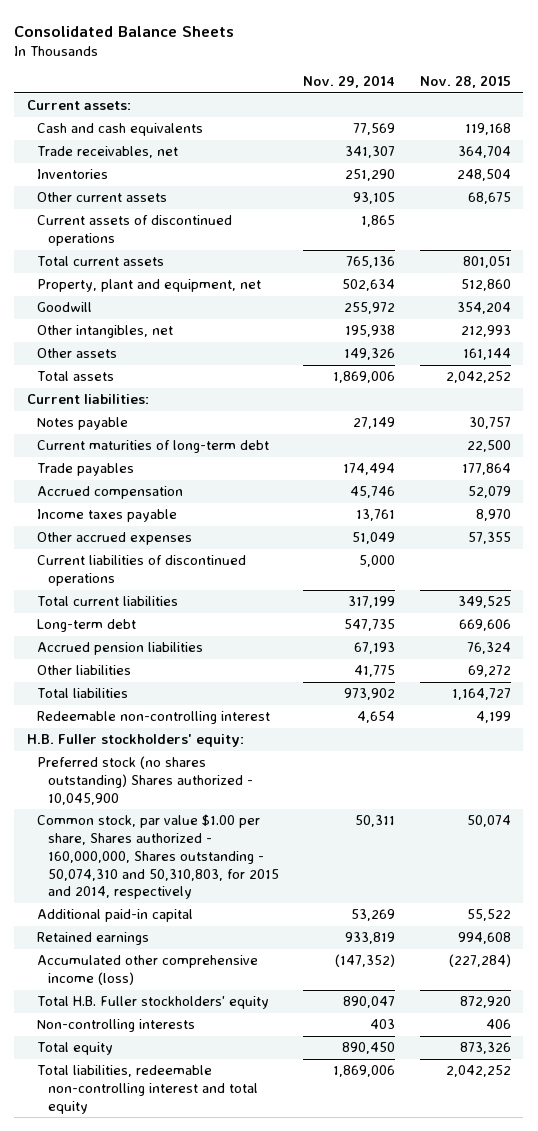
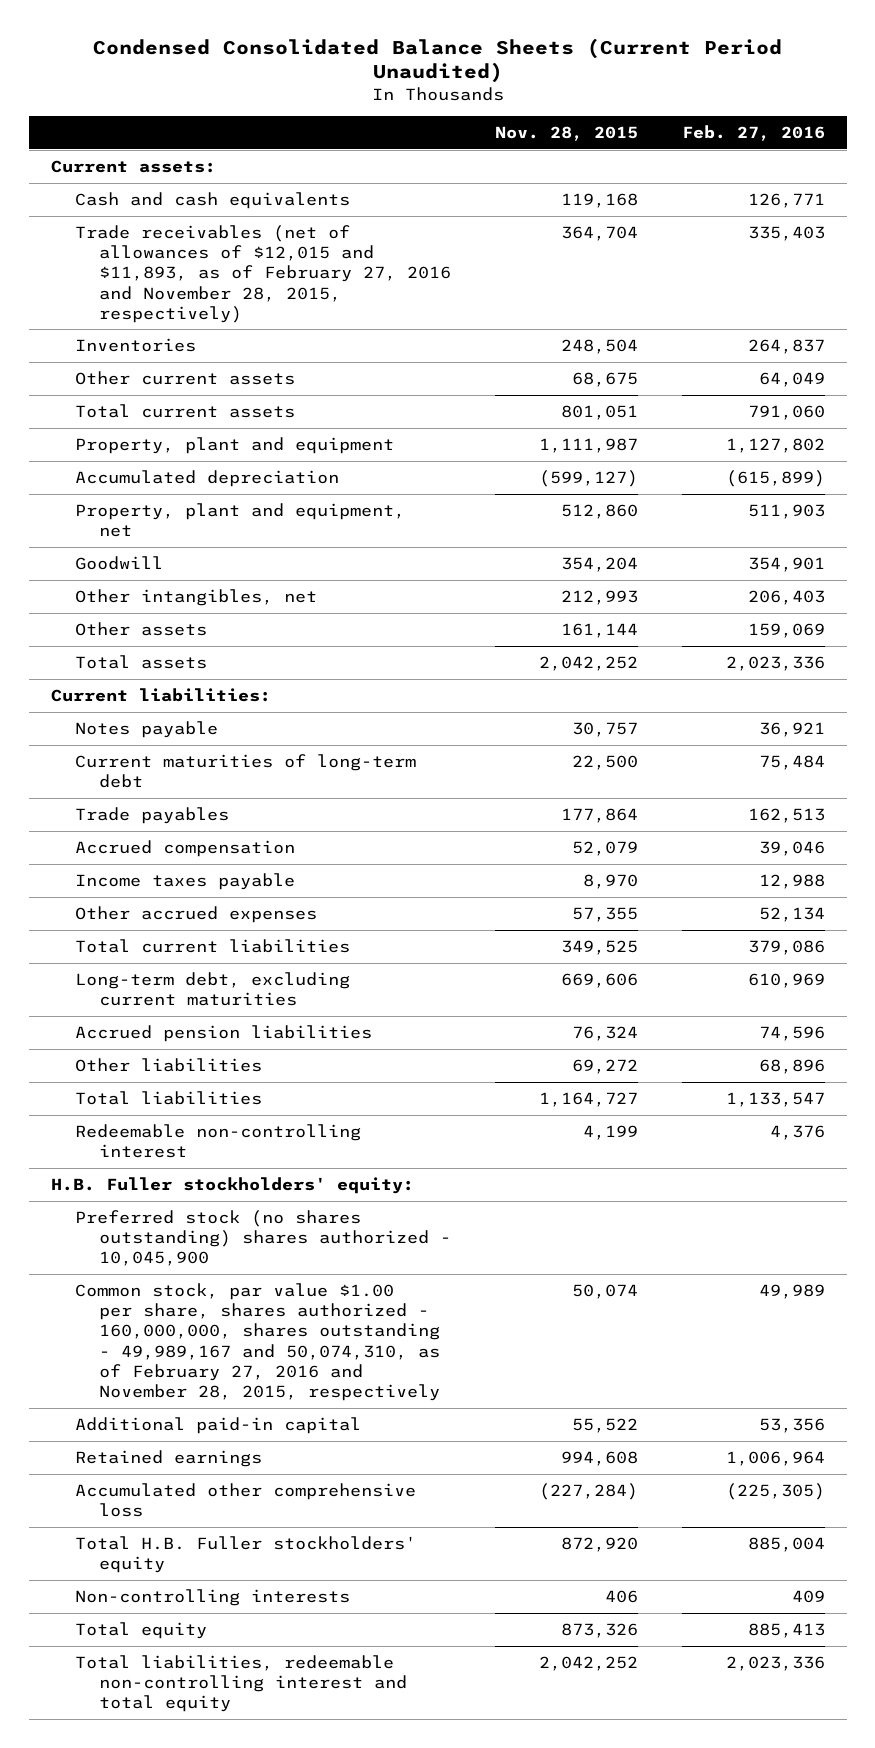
- Consolidated Balance Sheets
+ Condensed Consolidated Balance Sheets (Current Period Unaudited)
- | Nov. 29, 2014 | Nov. 28, 2015
+ | Nov. 28, 2015 | Feb. 27, 2016
- Trade receivables, net | 341,307 | 364,704
+ Trade receivables (net of allowances of $12,015 and $11,893, as of February 27, 2016 and November 28, 2015, respectively) | 364,704 | 335,403
- Current assets of discontinued operations | 1,865 |
+ Property, plant and equipment | 1,111,987 | 1,127,802
+ Accumulated depreciation | (599,127) | (615,899)
- Current liabilities of discontinued operations | 5,000 |
- Long-term debt | 547,735 | 669,606
+ Long-term debt, excluding current maturities | 669,606 | 610,969
- Preferred stock (no shares outstanding) Shares authorized - 10,045,900
- Common stock, par value $1.00 per share, Shares authorized - 160,000,000, Shares outstanding - 50,074,310 and 50,310,803, for 2015 and 2014, respectively | 50,311 | 50,074
+ Preferred stock (no shares outstanding) shares authorized - 10,045,900
+ Common stock, par value $1.00 per share, shares authorized - 160,000,000, shares outstanding - 49,989,167 and 50,074,310, as of February 27, 2016 and November 28, 2015, respectively | 50,074 | 49,989
- Accumulated other comprehensive income (loss) | (147,352) | (227,284)
+ Accumulated other comprehensive loss | (227,284) | (225,305)

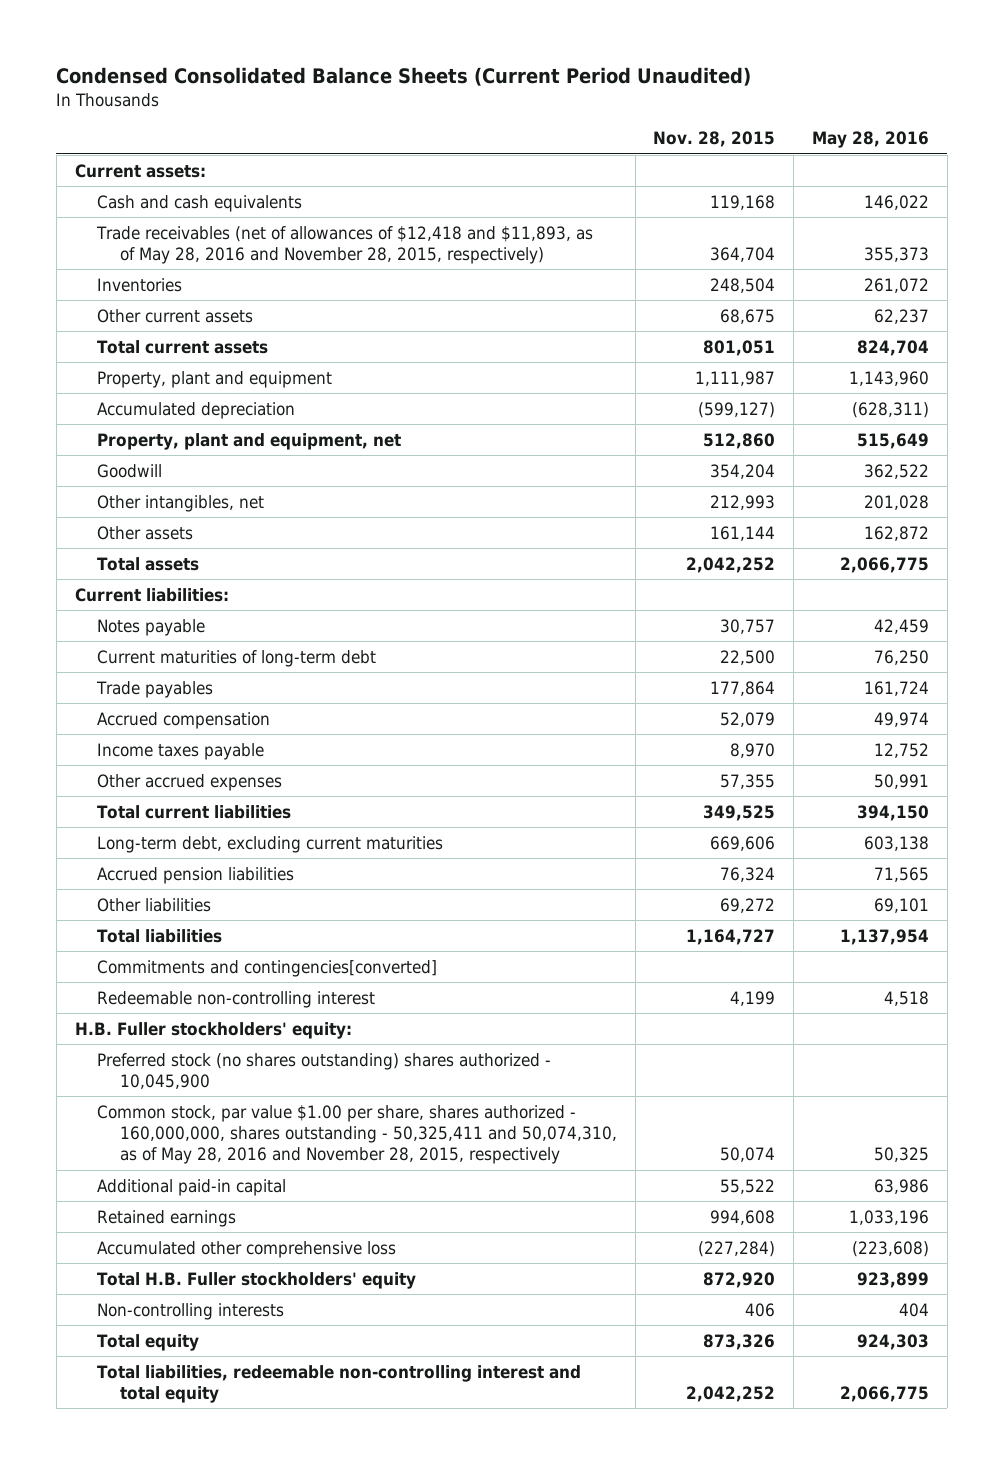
- | Nov. 28, 2015 | Feb. 27, 2016
+ | Nov. 28, 2015 | May 28, 2016
- Trade receivables (net of allowances of $12,015 and $11,893, as of February 27, 2016 and November 28, 2015, respectively) | 364,704 | 335,403
+ Trade receivables (net of allowances of $12,418 and $11,893, as of May 28, 2016 and November 28, 2015, respectively) | 364,704 | 355,373
+ Commitments and contingencies[converted]
- Common stock, par value $1.00 per share, shares authorized - 160,000,000, shares outstanding - 49,989,167 and 50,074,310, as of February 27, 2016 and November 28, 2015, respectively | 50,074 | 49,989
+ Common stock, par value $1.00 per share, shares authorized - 160,000,000, shares outstanding - 50,325,411 and 50,074,310, as of May 28, 2016 and November 28, 2015, respectively | 50,074 | 50,325

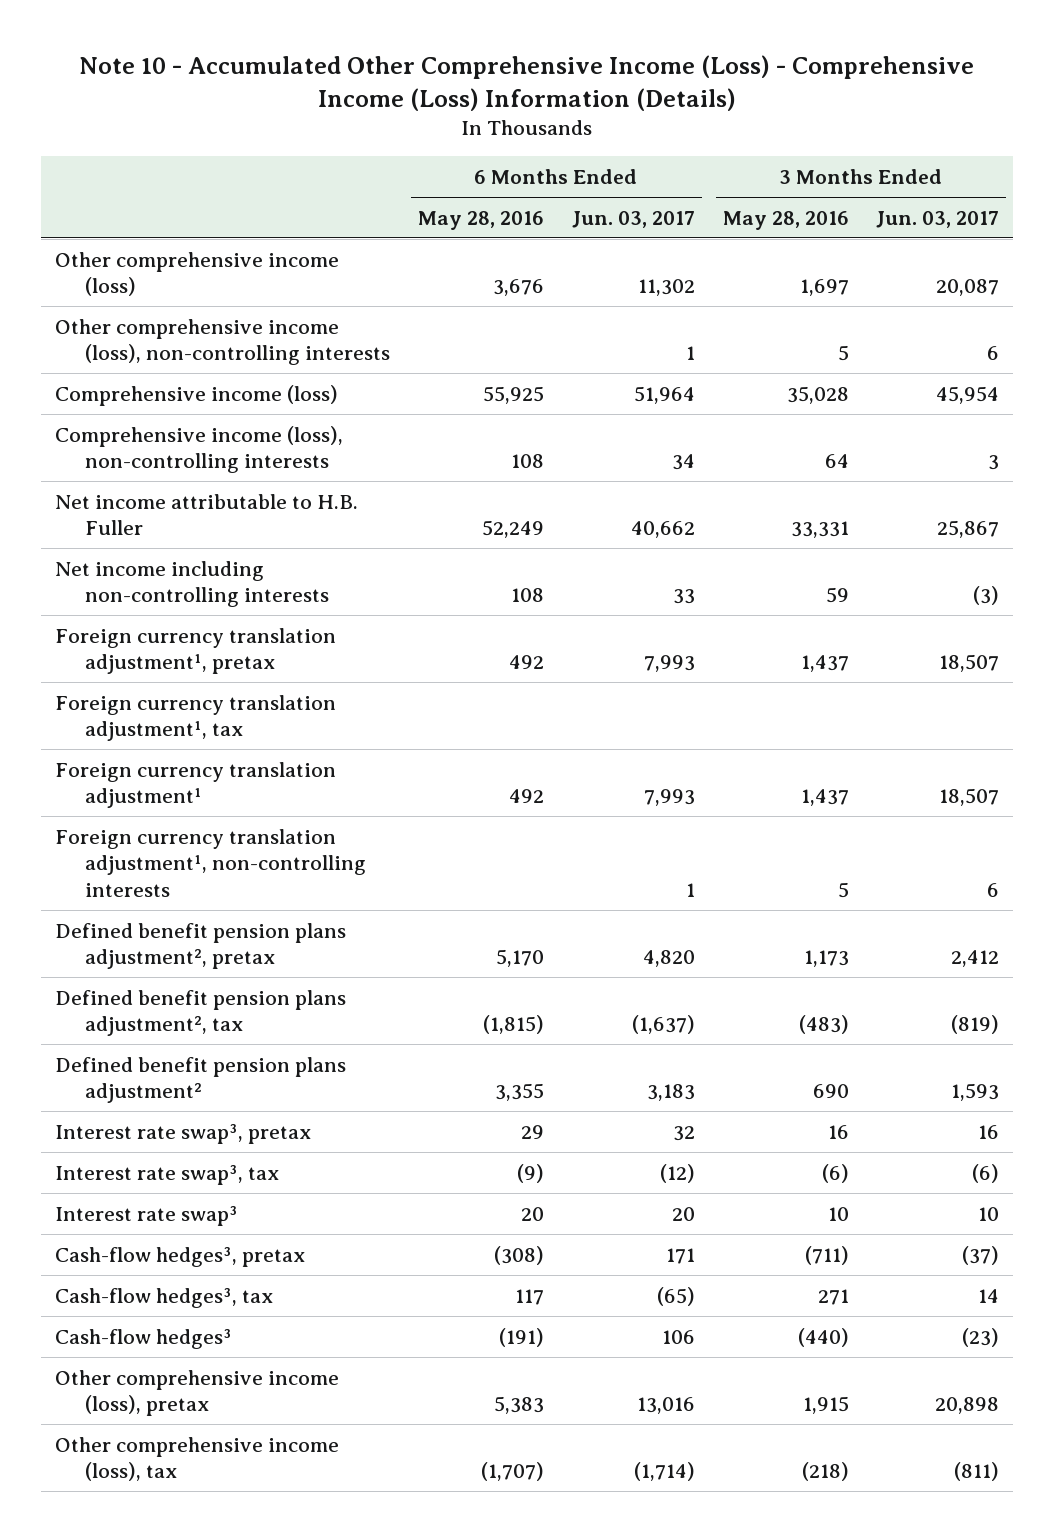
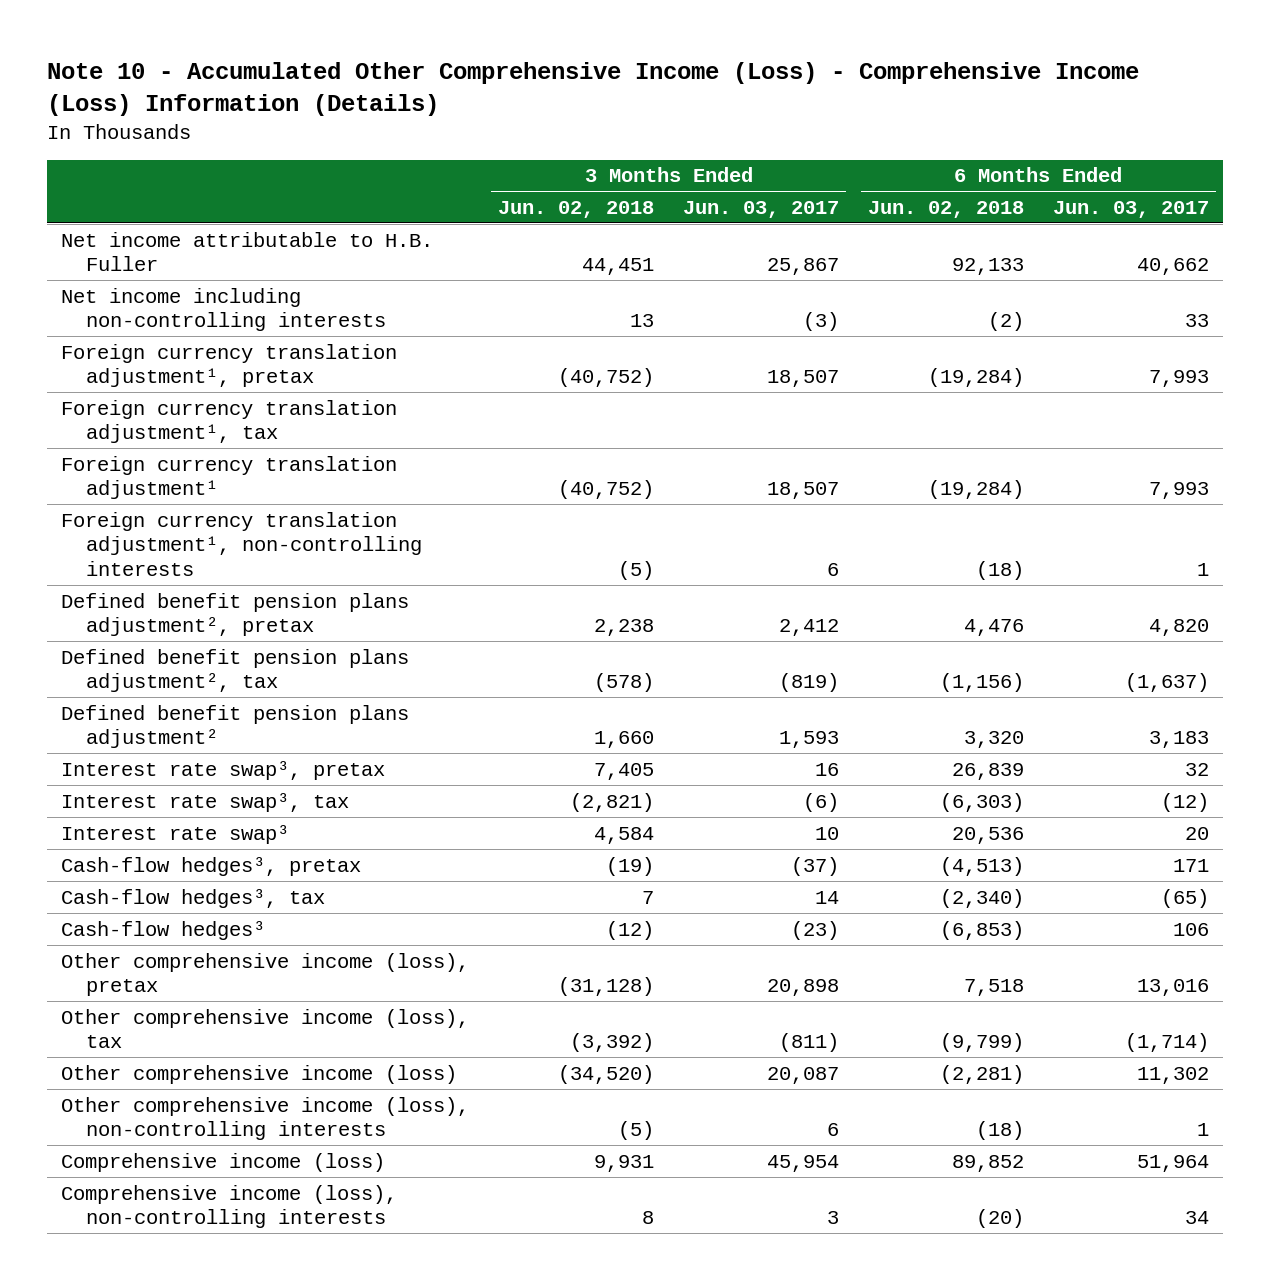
- | 6 Months Ended May 28, 2016 | 6 Months Ended Jun. 03, 2017 | 3 Months Ended May 28, 2016 | 3 Months Ended Jun. 03, 2017
+ | 3 Months Ended Jun. 02, 2018 | 3 Months Ended Jun. 03, 2017 | 6 Months Ended Jun. 02, 2018 | 6 Months Ended Jun. 03, 2017
moved down: Other comprehensive income (loss) | (34,520) | 20,087 | (2,281) | 11,302
moved down: Other comprehensive income (loss), non-controlling interests | (5) | 6 | (18) | 1
moved down: Comprehensive income (loss) | 9,931 | 45,954 | 89,852 | 51,964
moved down: Comprehensive income (loss), non-controlling interests | 8 | 3 | (20) | 34

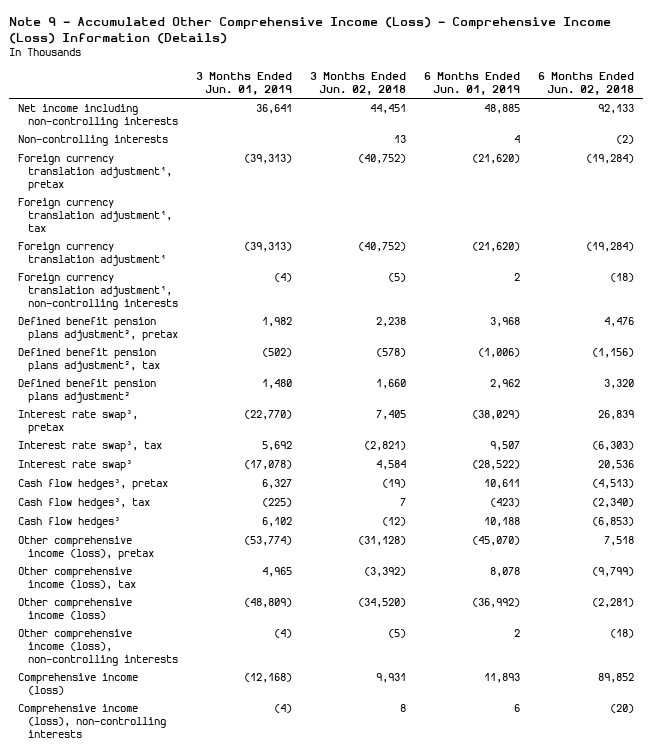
- Note 10 - Accumulated Other Comprehensive Income (Loss) - Comprehensive Income (Loss) Information (Details)
+ Note 9 - Accumulated Other Comprehensive Income (Loss) - Comprehensive Income (Loss) Information (Details)
- | 3 Months Ended Jun. 02, 2018 | 3 Months Ended Jun. 03, 2017 | 6 Months Ended Jun. 02, 2018 | 6 Months Ended Jun. 03, 2017
+ | 3 Months Ended Jun. 01, 2019 | 3 Months Ended Jun. 02, 2018 | 6 Months Ended Jun. 01, 2019 | 6 Months Ended Jun. 02, 2018
- Net income attributable to H.B. Fuller | 44,451 | 25,867 | 92,133 | 40,662
- Net income including non-controlling interests | 13 | (3) | (2) | 33
+ Net income including non-controlling interests | 36,641 | 44,451 | 48,885 | 92,133
+ Non-controlling interests | | 13 | 4 | (2)
- Cash-flow hedges³, pretax | (19) | (37) | (4,513) | 171
- Cash-flow hedges³, tax | 7 | 14 | (2,340) | (65)
- Cash-flow hedges³ | (12) | (23) | (6,853) | 106
+ Cash flow hedges³, pretax | 6,327 | (19) | 10,611 | (4,513)
+ Cash flow hedges³, tax | (225) | 7 | (423) | (2,340)
+ Cash flow hedges³ | 6,102 | (12) | 10,188 | (6,853)

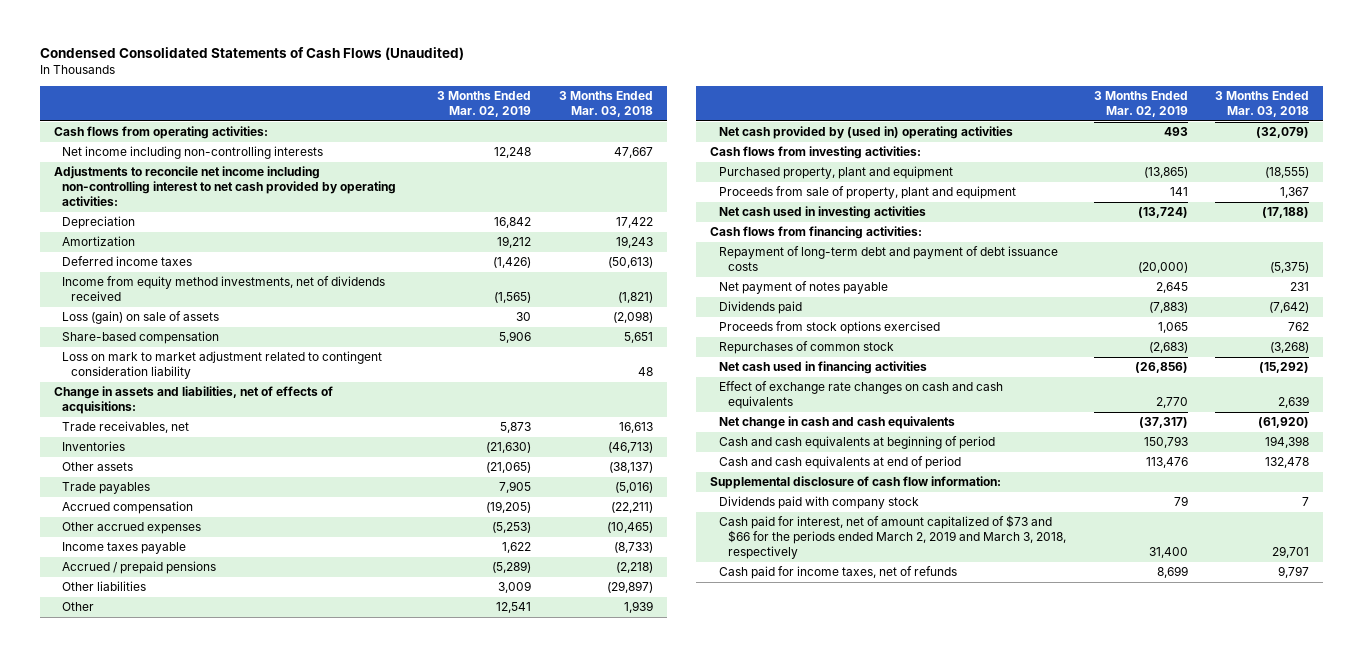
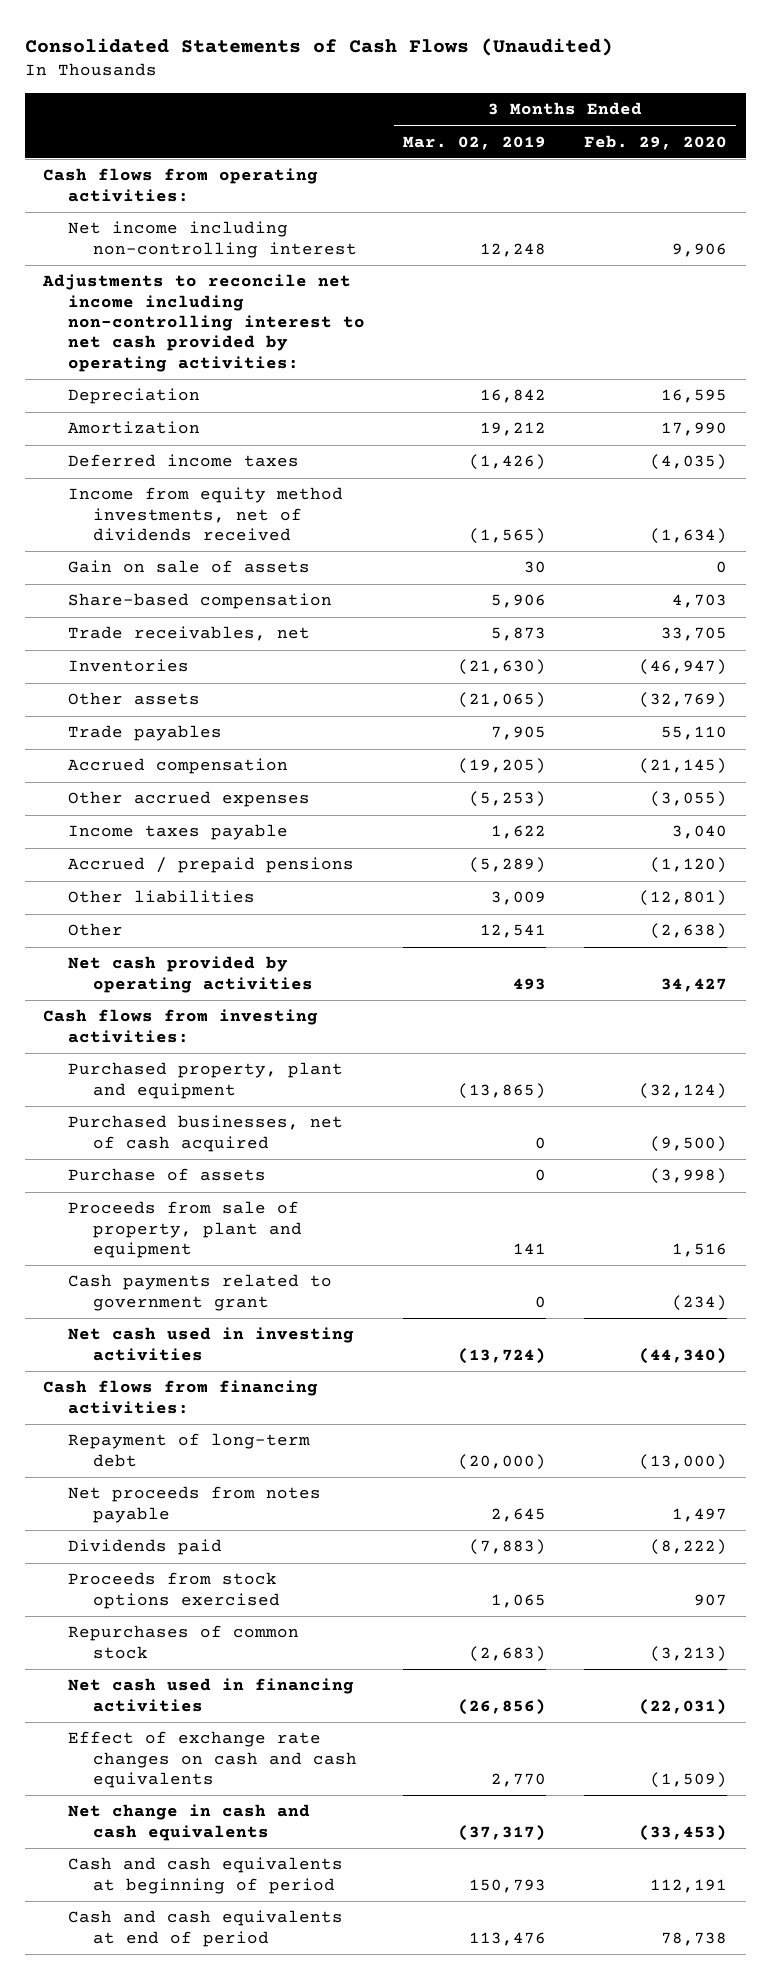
- Condensed Consolidated Statements of Cash Flows (Unaudited)
+ Consolidated Statements of Cash Flows (Unaudited)
- | 3 Months Ended Mar. 02, 2019 | 3 Months Ended Mar. 03, 2018
+ | 3 Months Ended Mar. 02, 2019 | 3 Months Ended Feb. 29, 2020
- Net income including non-controlling interests | 12,248 | 47,667
+ Net income including non-controlling interest | 12,248 | 9,906
- Loss (gain) on sale of assets | 30 | (2,098)
+ Gain on sale of assets | 30 | 0
- Loss on mark to market adjustment related to contingent consideration liability | | 48
- Change in assets and liabilities, net of effects of acquisitions:
- Net cash provided by (used in) operating activities | 493 | (32,079)
+ Net cash provided by operating activities | 493 | 34,427
+ Purchased businesses, net of cash acquired | 0 | (9,500)
+ Purchase of assets | 0 | (3,998)
+ Cash payments related to government grant | 0 | (234)
- Repayment of long-term debt and payment of debt issuance costs | (20,000) | (5,375)
- Net payment of notes payable | 2,645 | 231
+ Repayment of long-term debt | (20,000) | (13,000)
+ Net proceeds from notes payable | 2,645 | 1,497
- Supplemental disclosure of cash flow information:
- Dividends paid with company stock | 79 | 7
- Cash paid for interest, net of amount capitalized of $73 and $66 for the periods ended March 2, 2019 and March 3, 2018, respectively | 31,400 | 29,701
- Cash paid for income taxes, net of refunds | 8,699 | 9,797

